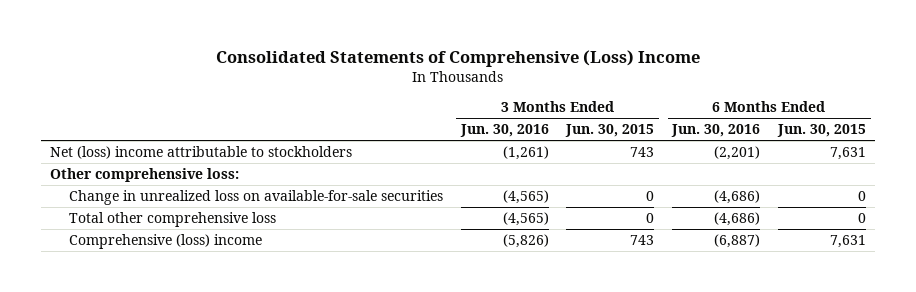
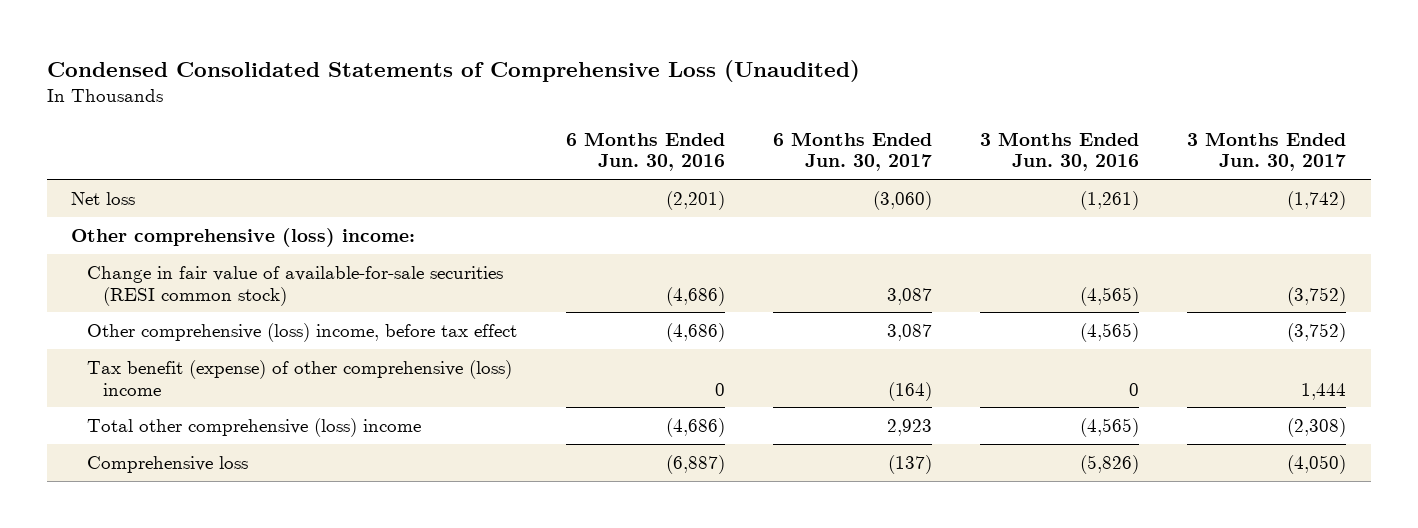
- Consolidated Statements of Comprehensive (Loss) Income
+ Condensed Consolidated Statements of Comprehensive Loss (Unaudited)
- | 3 Months Ended Jun. 30, 2016 | 3 Months Ended Jun. 30, 2015 | 6 Months Ended Jun. 30, 2016 | 6 Months Ended Jun. 30, 2015
+ | 6 Months Ended Jun. 30, 2016 | 6 Months Ended Jun. 30, 2017 | 3 Months Ended Jun. 30, 2016 | 3 Months Ended Jun. 30, 2017
- Net (loss) income attributable to stockholders | (1,261) | 743 | (2,201) | 7,631
- Other comprehensive loss:
- Change in unrealized loss on available-for-sale securities | (4,565) | 0 | (4,686) | 0
- Total other comprehensive loss | (4,565) | 0 | (4,686) | 0
- Comprehensive (loss) income | (5,826) | 743 | (6,887) | 7,631
+ Net loss | (2,201) | (3,060) | (1,261) | (1,742)
+ Other comprehensive (loss) income:
+ Change in fair value of available-for-sale securities (RESI common stock) | (4,686) | 3,087 | (4,565) | (3,752)
+ Other comprehensive (loss) income, before tax effect | (4,686) | 3,087 | (4,565) | (3,752)
+ Tax benefit (expense) of other comprehensive (loss) income | 0 | (164) | 0 | 1,444
+ Total other comprehensive (loss) income | (4,686) | 2,923 | (4,565) | (2,308)
+ Comprehensive loss | (6,887) | (137) | (5,826) | (4,050)

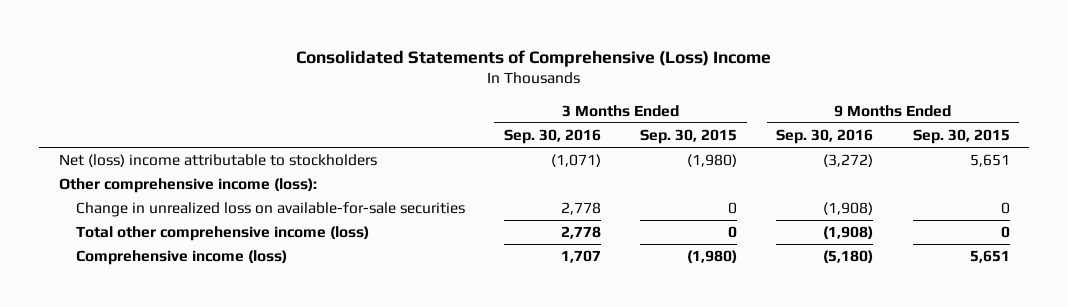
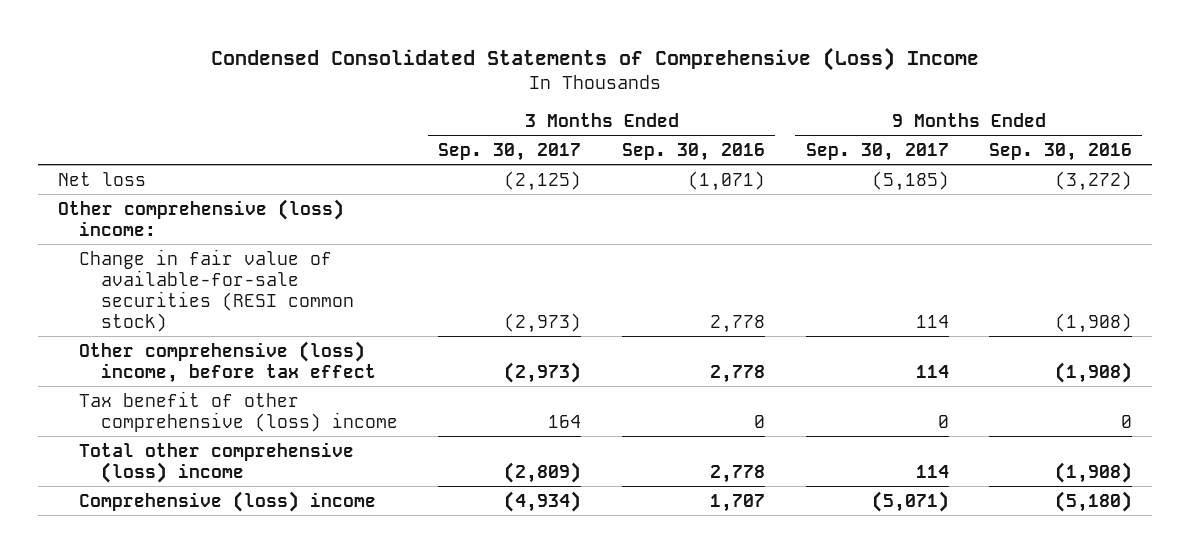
- Consolidated Statements of Comprehensive (Loss) Income
+ Condensed Consolidated Statements of Comprehensive (Loss) Income
- | 3 Months Ended Sep. 30, 2016 | 3 Months Ended Sep. 30, 2015 | 9 Months Ended Sep. 30, 2016 | 9 Months Ended Sep. 30, 2015
+ | 3 Months Ended Sep. 30, 2017 | 3 Months Ended Sep. 30, 2016 | 9 Months Ended Sep. 30, 2017 | 9 Months Ended Sep. 30, 2016
- Net (loss) income attributable to stockholders | (1,071) | (1,980) | (3,272) | 5,651
- Other comprehensive income (loss):
- Change in unrealized loss on available-for-sale securities | 2,778 | 0 | (1,908) | 0
- Total other comprehensive income (loss) | 2,778 | 0 | (1,908) | 0
- Comprehensive income (loss) | 1,707 | (1,980) | (5,180) | 5,651
+ Net loss | (2,125) | (1,071) | (5,185) | (3,272)
+ Other comprehensive (loss) income:
+ Change in fair value of available-for-sale securities (RESI common stock) | (2,973) | 2,778 | 114 | (1,908)
+ Other comprehensive (loss) income, before tax effect | (2,973) | 2,778 | 114 | (1,908)
+ Tax benefit of other comprehensive (loss) income | 164 | 0 | 0 | 0
+ Total other comprehensive (loss) income | (2,809) | 2,778 | 114 | (1,908)
+ Comprehensive (loss) income | (4,934) | 1,707 | (5,071) | (5,180)

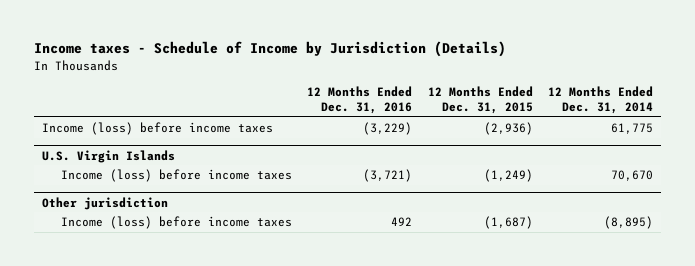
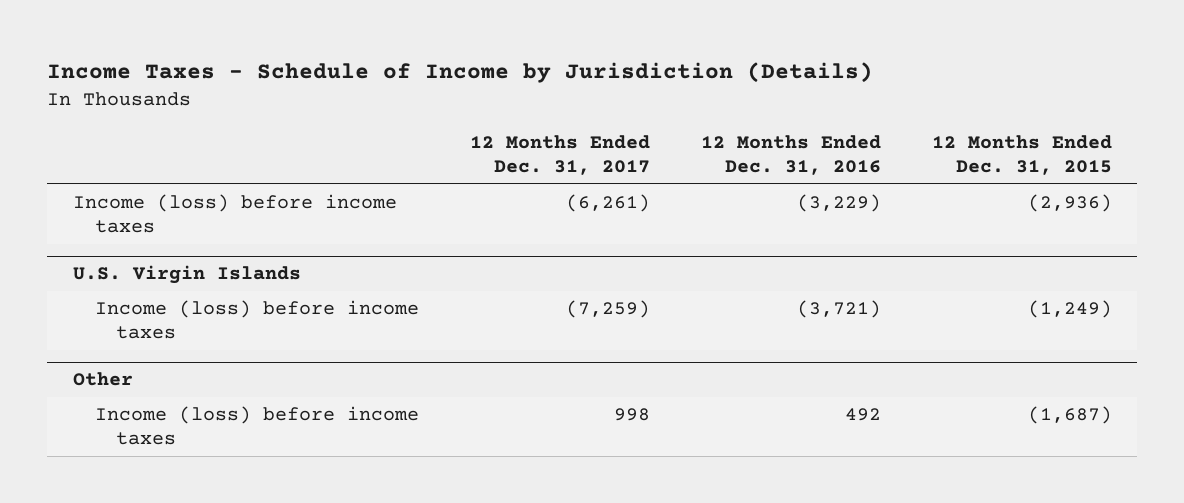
- Income taxes - Schedule of Income by Jurisdiction (Details)
+ Income Taxes - Schedule of Income by Jurisdiction (Details)
- | 12 Months Ended Dec. 31, 2016 | 12 Months Ended Dec. 31, 2015 | 12 Months Ended Dec. 31, 2014
+ | 12 Months Ended Dec. 31, 2017 | 12 Months Ended Dec. 31, 2016 | 12 Months Ended Dec. 31, 2015
- Other jurisdiction
+ Other

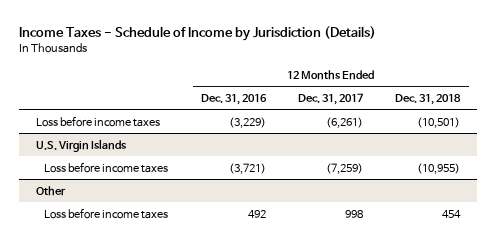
- | 12 Months Ended Dec. 31, 2017 | 12 Months Ended Dec. 31, 2016 | 12 Months Ended Dec. 31, 2015
+ | 12 Months Ended Dec. 31, 2016 | 12 Months Ended Dec. 31, 2017 | 12 Months Ended Dec. 31, 2018
- Income (loss) before income taxes | (6,261) | (3,229) | (2,936)
+ Loss before income taxes | (3,229) | (6,261) | (10,501)
@ U.S. Virgin Islands
- Income (loss) before income taxes | (7,259) | (3,721) | (1,249)
+ Loss before income taxes | (3,721) | (7,259) | (10,955)
@ Other
- Income (loss) before income taxes | 998 | 492 | (1,687)
+ Loss before income taxes | 492 | 998 | 454

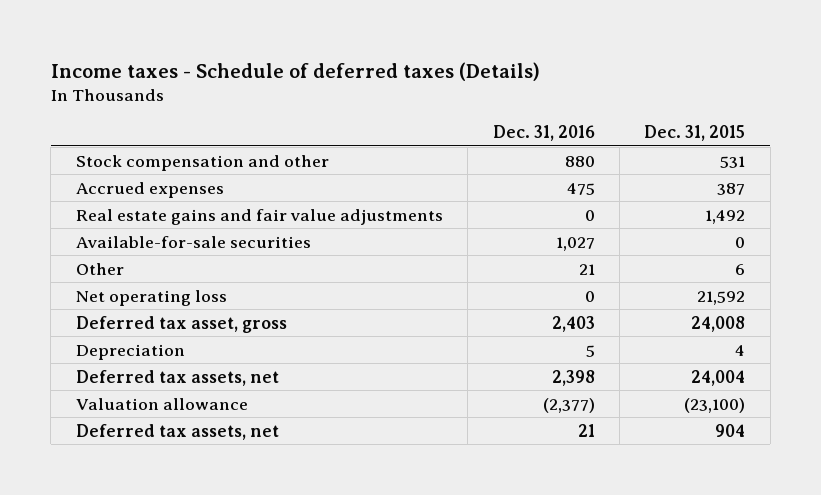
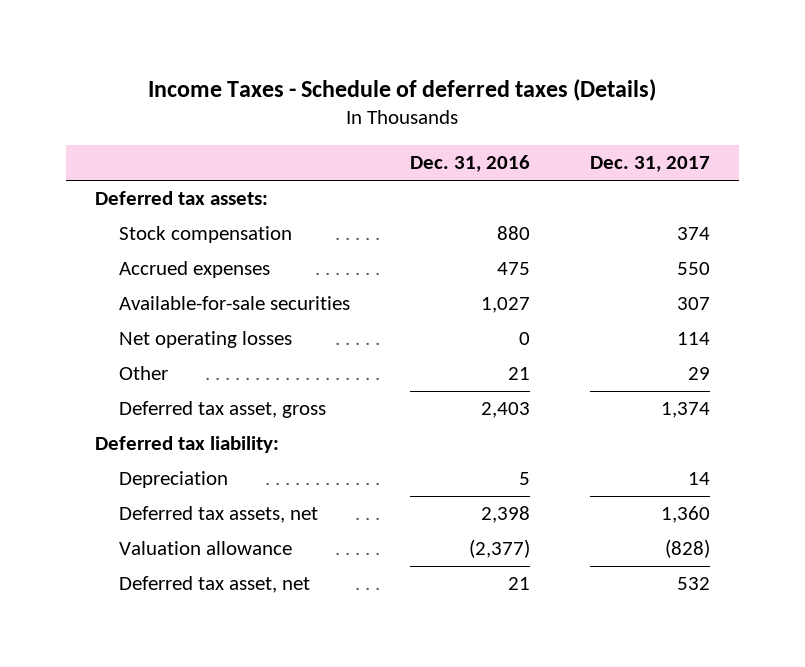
- Income taxes - Schedule of deferred taxes (Details)
+ Income Taxes - Schedule of deferred taxes (Details)
- | Dec. 31, 2016 | Dec. 31, 2015
+ | Dec. 31, 2016 | Dec. 31, 2017
- Stock compensation and other | 880 | 531
+ Deferred tax assets:
+ Stock compensation | 880 | 374
- Real estate gains and fair value adjustments | 0 | 1,492
+ Net operating losses | 0 | 114
- Net operating loss | 0 | 21,592
+ Deferred tax liability:
- Deferred tax assets, net | 21 | 904
+ Deferred tax asset, net | 21 | 532

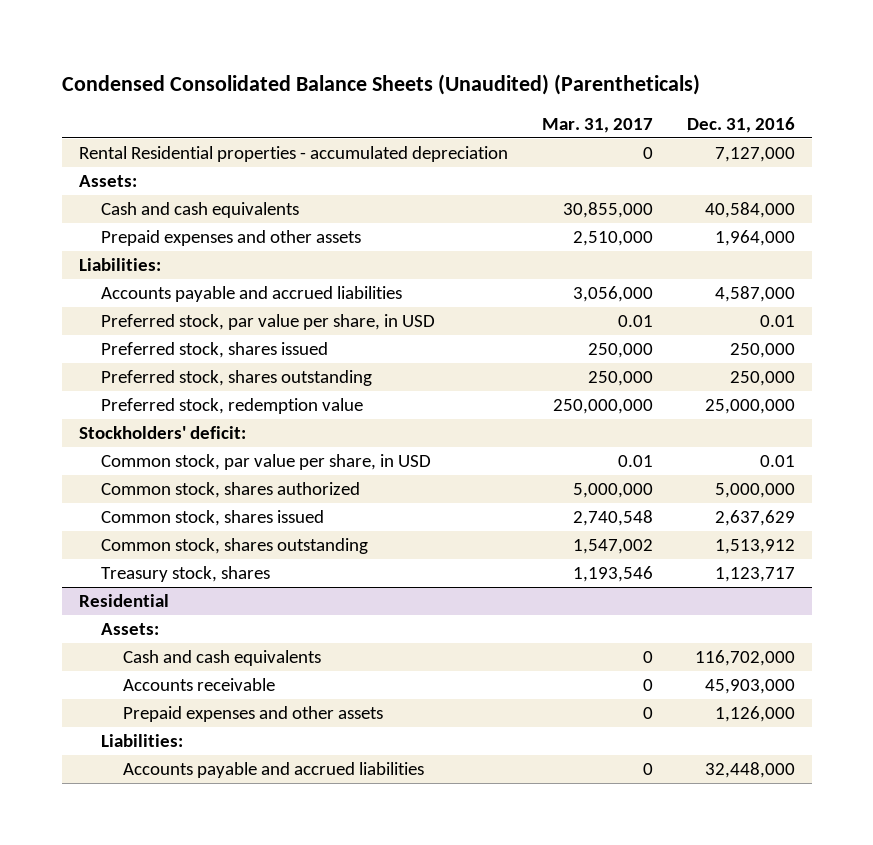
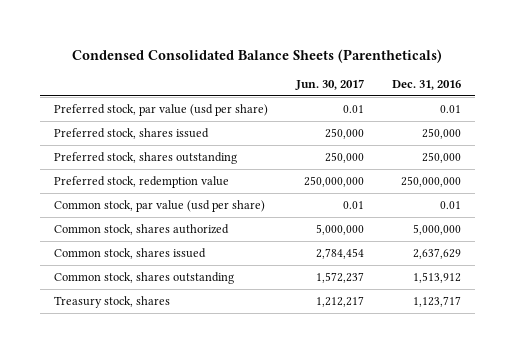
- Condensed Consolidated Balance Sheets (Unaudited) (Parentheticals)
+ Condensed Consolidated Balance Sheets (Parentheticals)
- | Mar. 31, 2017 | Dec. 31, 2016
+ | Jun. 30, 2017 | Dec. 31, 2016
- Rental Residential properties - accumulated depreciation | 0 | 7,127,000
- Assets:
- Cash and cash equivalents | 30,855,000 | 40,584,000
- Prepaid expenses and other assets | 2,510,000 | 1,964,000
- Liabilities:
- Accounts payable and accrued liabilities | 3,056,000 | 4,587,000
- Preferred stock, par value per share, in USD | 0.01 | 0.01
+ Preferred stock, par value (usd per share) | 0.01 | 0.01
- Preferred stock, redemption value | 250,000,000 | 25,000,000
- Stockholders' deficit:
- Common stock, par value per share, in USD | 0.01 | 0.01
+ Preferred stock, redemption value | 250,000,000 | 250,000,000
+ Common stock, par value (usd per share) | 0.01 | 0.01
- Residential
- Assets:
- Cash and cash equivalents | 0 | 116,702,000
- Accounts receivable | 0 | 45,903,000
- Prepaid expenses and other assets | 0 | 1,126,000
- Liabilities:
- Accounts payable and accrued liabilities | 0 | 32,448,000

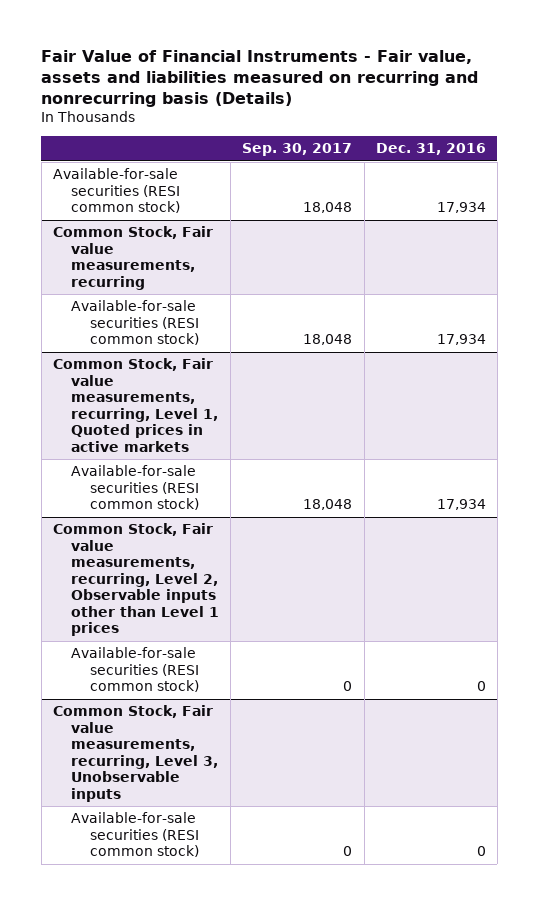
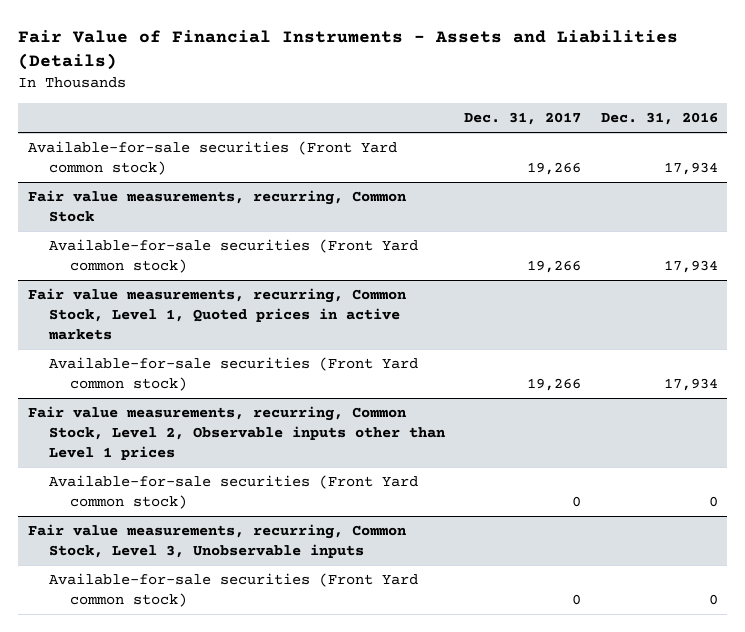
- Fair Value of Financial Instruments - Fair value, assets and liabilities measured on recurring and nonrecurring basis (Details)
+ Fair Value of Financial Instruments - Assets and Liabilities (Details)
- | Sep. 30, 2017 | Dec. 31, 2016
+ | Dec. 31, 2017 | Dec. 31, 2016
- Available-for-sale securities (RESI common stock) | 18,048 | 17,934
- Common Stock, Fair value measurements, recurring
- Available-for-sale securities (RESI common stock) | 18,048 | 17,934
- Common Stock, Fair value measurements, recurring, Level 1, Quoted prices in active markets
- Available-for-sale securities (RESI common stock) | 18,048 | 17,934
- Common Stock, Fair value measurements, recurring, Level 2, Observable inputs other than Level 1 prices
- Available-for-sale securities (RESI common stock) | 0 | 0
- Common Stock, Fair value measurements, recurring, Level 3, Unobservable inputs
- Available-for-sale securities (RESI common stock) | 0 | 0
+ Available-for-sale securities (Front Yard common stock) | 19,266 | 17,934
+ Fair value measurements, recurring, Common Stock
+ Available-for-sale securities (Front Yard common stock) | 19,266 | 17,934
+ Fair value measurements, recurring, Common Stock, Level 1, Quoted prices in active markets
+ Available-for-sale securities (Front Yard common stock) | 19,266 | 17,934
+ Fair value measurements, recurring, Common Stock, Level 2, Observable inputs other than Level 1 prices
+ Available-for-sale securities (Front Yard common stock) | 0 | 0
+ Fair value measurements, recurring, Common Stock, Level 3, Unobservable inputs
+ Available-for-sale securities (Front Yard common stock) | 0 | 0

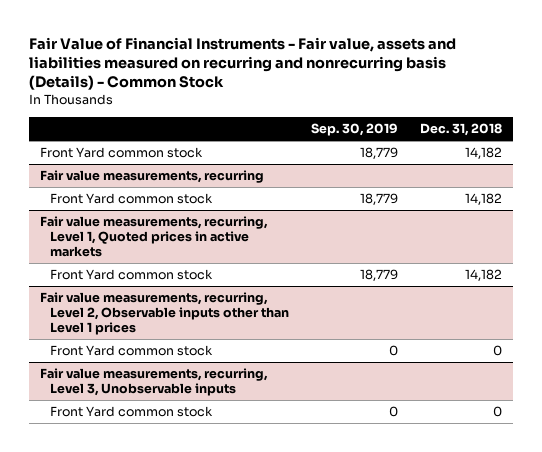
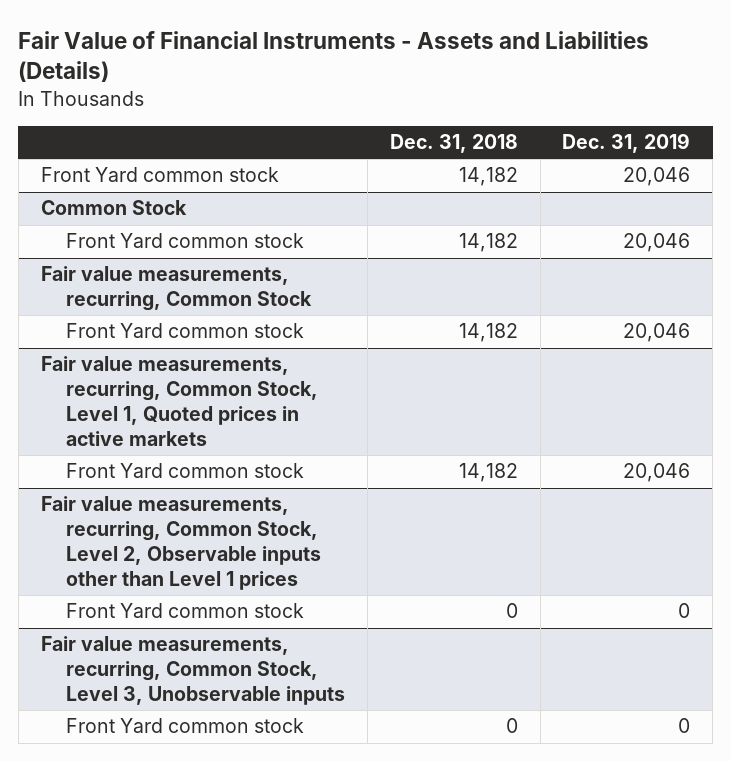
- Fair Value of Financial Instruments - Fair value, assets and liabilities measured on recurring and nonrecurring basis (Details) - Common Stock
+ Fair Value of Financial Instruments - Assets and Liabilities (Details)
- | Sep. 30, 2019 | Dec. 31, 2018
+ | Dec. 31, 2018 | Dec. 31, 2019
- Fair value measurements, recurring
+ Common Stock
- Fair value measurements, recurring, Level 1, Quoted prices in active markets
+ Fair value measurements, recurring, Common Stock
- Fair value measurements, recurring, Level 2, Observable inputs other than Level 1 prices
+ Fair value measurements, recurring, Common Stock, Level 1, Quoted prices in active markets
+ Front Yard common stock | 14,182 | 20,046
+ Fair value measurements, recurring, Common Stock, Level 2, Observable inputs other than Level 1 prices
- Fair value measurements, recurring, Level 3, Unobservable inputs
+ Fair value measurements, recurring, Common Stock, Level 3, Unobservable inputs

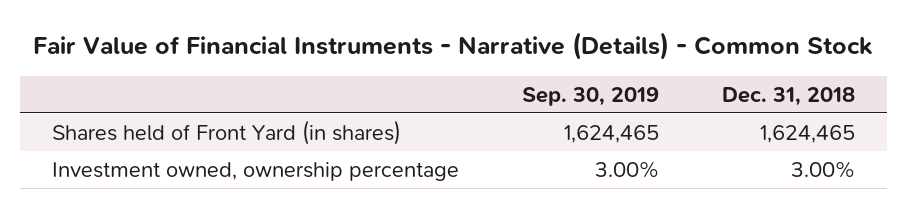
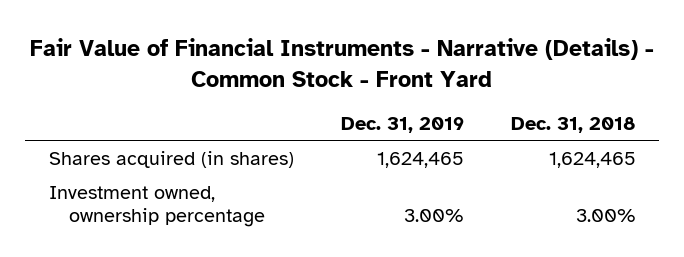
- Fair Value of Financial Instruments - Narrative (Details) - Common Stock
+ Fair Value of Financial Instruments - Narrative (Details) - Common Stock - Front Yard
- | Sep. 30, 2019 | Dec. 31, 2018
+ | Dec. 31, 2019 | Dec. 31, 2018
- Shares held of Front Yard (in shares) | 1,624,465 | 1,624,465
+ Shares acquired (in shares) | 1,624,465 | 1,624,465

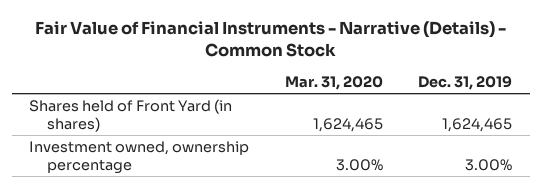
- Fair Value of Financial Instruments - Narrative (Details) - Common Stock - Front Yard
+ Fair Value of Financial Instruments - Narrative (Details) - Common Stock
- | Dec. 31, 2019 | Dec. 31, 2018
+ | Mar. 31, 2020 | Dec. 31, 2019
- Shares acquired (in shares) | 1,624,465 | 1,624,465
+ Shares held of Front Yard (in shares) | 1,624,465 | 1,624,465

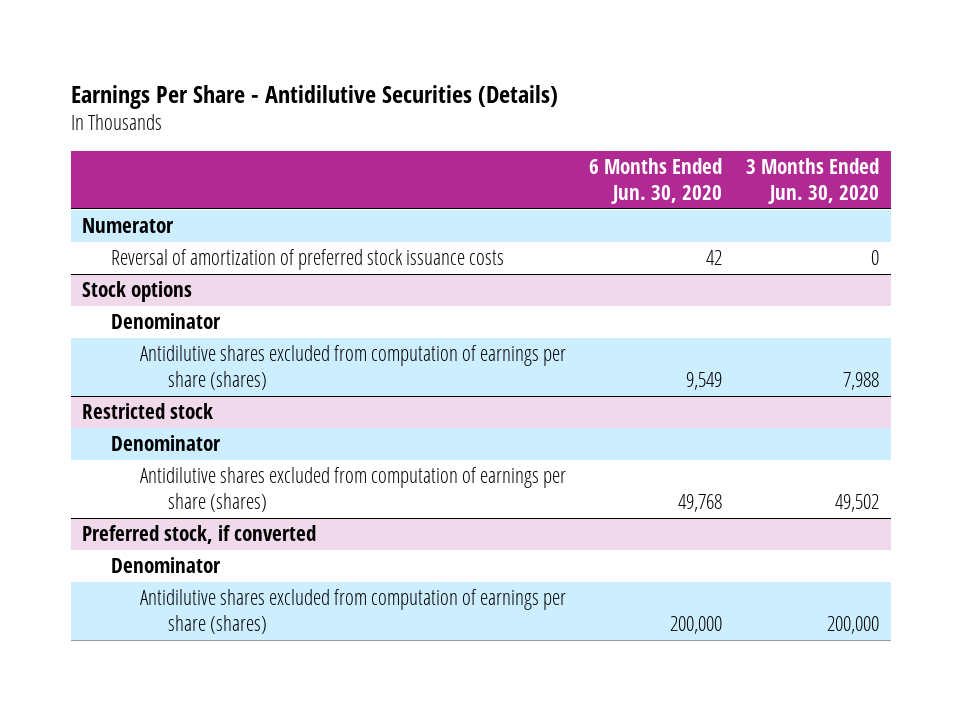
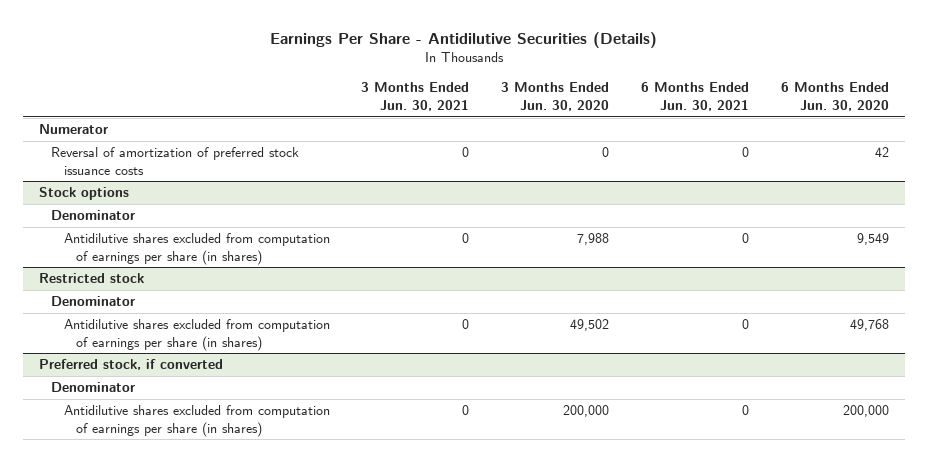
- | 6 Months Ended Jun. 30, 2020 | 3 Months Ended Jun. 30, 2020
+ | 3 Months Ended Jun. 30, 2021 | 3 Months Ended Jun. 30, 2020 | 6 Months Ended Jun. 30, 2021 | 6 Months Ended Jun. 30, 2020
@ Stock options
- Antidilutive shares excluded from computation of earnings per share (shares) | 9,549 | 7,988
+ Antidilutive shares excluded from computation of earnings per share (in shares) | 0 | 7,988 | 0 | 9,549
@ Restricted stock
- Antidilutive shares excluded from computation of earnings per share (shares) | 49,768 | 49,502
+ Antidilutive shares excluded from computation of earnings per share (in shares) | 0 | 49,502 | 0 | 49,768
@ Preferred stock, if converted
- Antidilutive shares excluded from computation of earnings per share (shares) | 200,000 | 200,000
+ Antidilutive shares excluded from computation of earnings per share (in shares) | 0 | 200,000 | 0 | 200,000

